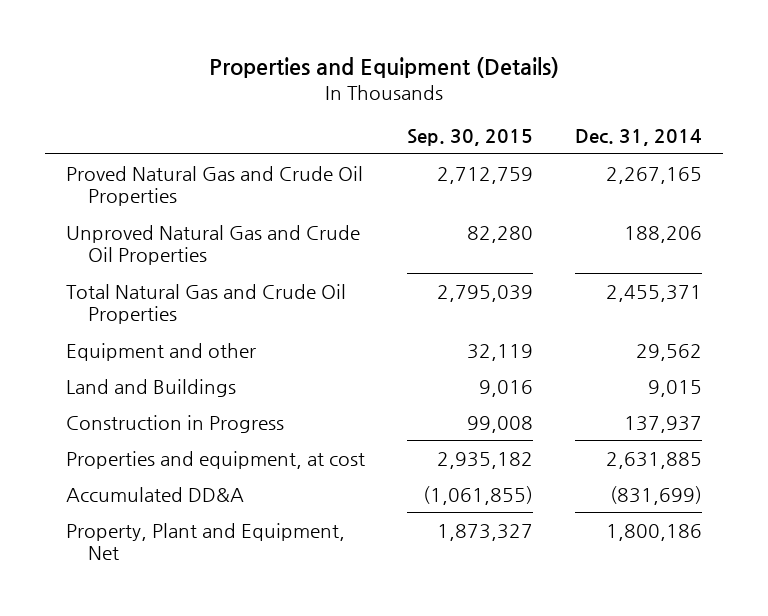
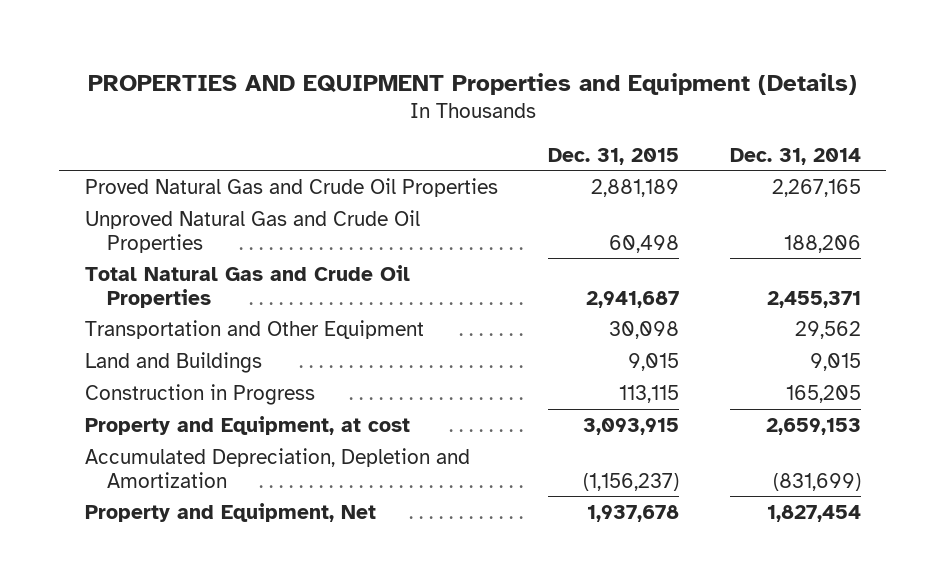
- Properties and Equipment (Details)
+ PROPERTIES AND EQUIPMENT Properties and Equipment (Details)
- | Sep. 30, 2015 | Dec. 31, 2014
+ | Dec. 31, 2015 | Dec. 31, 2014
- Equipment and other | 32,119 | 29,562
+ Transportation and Other Equipment | 30,098 | 29,562
- Construction in Progress | 99,008 | 137,937
- Properties and equipment, at cost | 2,935,182 | 2,631,885
- Accumulated DD&A | (1,061,855) | (831,699)
- Property, Plant and Equipment, Net | 1,873,327 | 1,800,186
+ Construction in Progress | 113,115 | 165,205
+ Property and Equipment, at cost | 3,093,915 | 2,659,153
+ Accumulated Depreciation, Depletion and Amortization | (1,156,237) | (831,699)
+ Property and Equipment, Net | 1,937,678 | 1,827,454

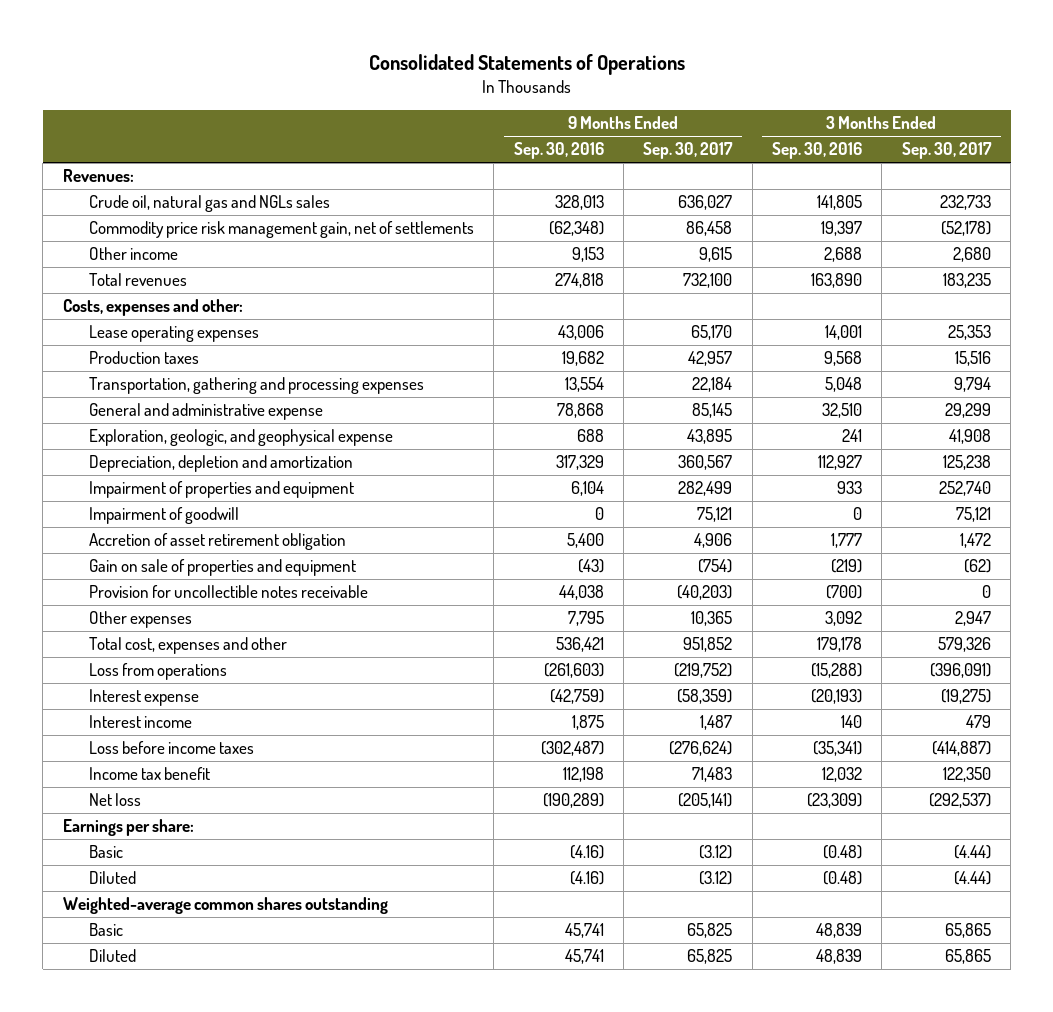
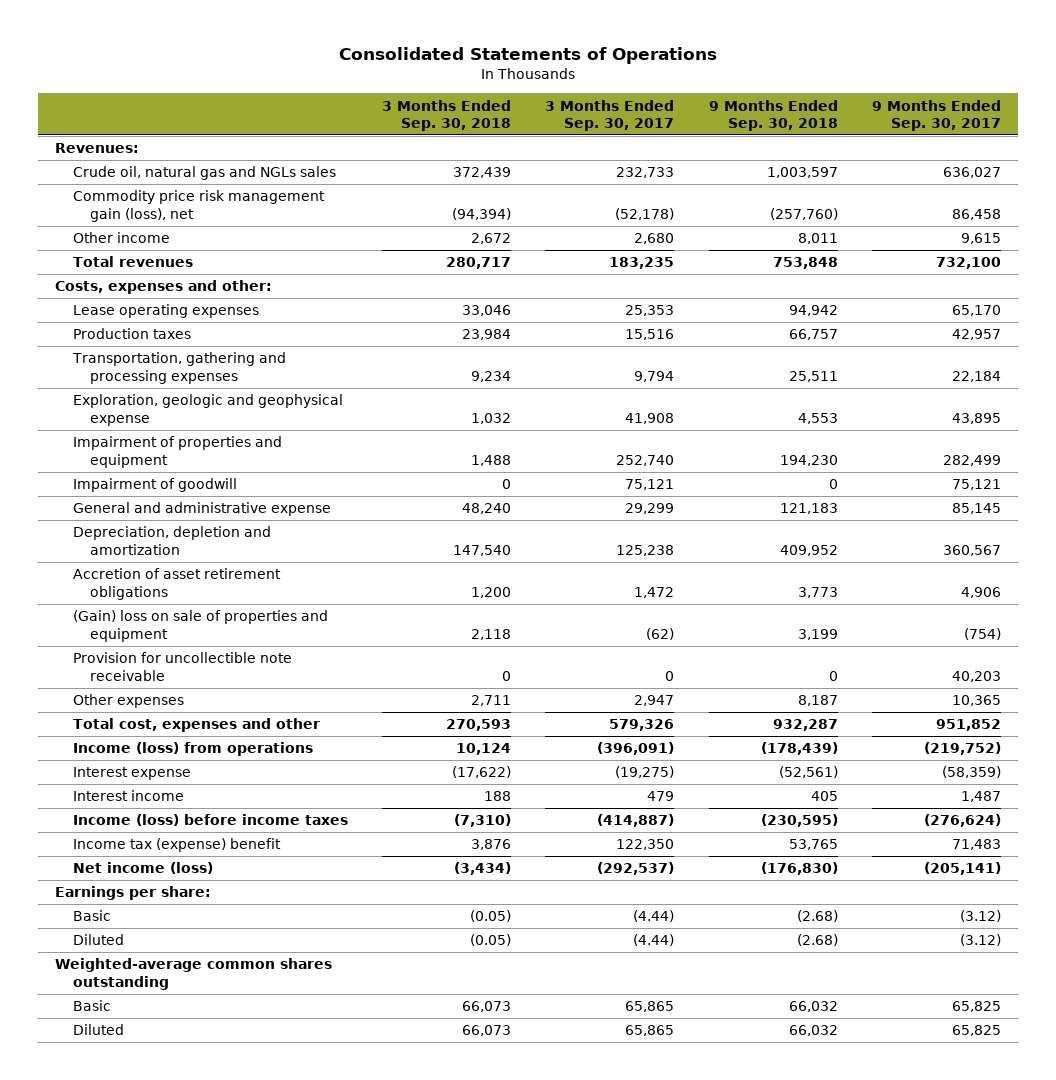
- | 9 Months Ended Sep. 30, 2016 | 9 Months Ended Sep. 30, 2017 | 3 Months Ended Sep. 30, 2016 | 3 Months Ended Sep. 30, 2017
+ | 3 Months Ended Sep. 30, 2018 | 3 Months Ended Sep. 30, 2017 | 9 Months Ended Sep. 30, 2018 | 9 Months Ended Sep. 30, 2017
- Commodity price risk management gain, net of settlements | (62,348) | 86,458 | 19,397 | (52,178)
+ Commodity price risk management gain (loss), net | (94,394) | (52,178) | (257,760) | 86,458
- Exploration, geologic, and geophysical expense | 688 | 43,895 | 241 | 41,908
+ Exploration, geologic and geophysical expense | 1,032 | 41,908 | 4,553 | 43,895
- Accretion of asset retirement obligation | 5,400 | 4,906 | 1,777 | 1,472
- Gain on sale of properties and equipment | (43) | (754) | (219) | (62)
- Provision for uncollectible notes receivable | 44,038 | (40,203) | (700) | 0
moved down: General and administrative expense | 48,240 | 29,299 | 121,183 | 85,145
moved down: Depreciation, depletion and amortization | 147,540 | 125,238 | 409,952 | 360,567
+ Accretion of asset retirement obligations | 1,200 | 1,472 | 3,773 | 4,906
+ (Gain) loss on sale of properties and equipment | 2,118 | (62) | 3,199 | (754)
+ Provision for uncollectible note receivable | 0 | 0 | 0 | 40,203
- Loss from operations | (261,603) | (219,752) | (15,288) | (396,091)
+ Income (loss) from operations | 10,124 | (396,091) | (178,439) | (219,752)
- Loss before income taxes | (302,487) | (276,624) | (35,341) | (414,887)
- Income tax benefit | 112,198 | 71,483 | 12,032 | 122,350
- Net loss | (190,289) | (205,141) | (23,309) | (292,537)
+ Income (loss) before income taxes | (7,310) | (414,887) | (230,595) | (276,624)
+ Income tax (expense) benefit | 3,876 | 122,350 | 53,765 | 71,483
+ Net income (loss) | (3,434) | (292,537) | (176,830) | (205,141)

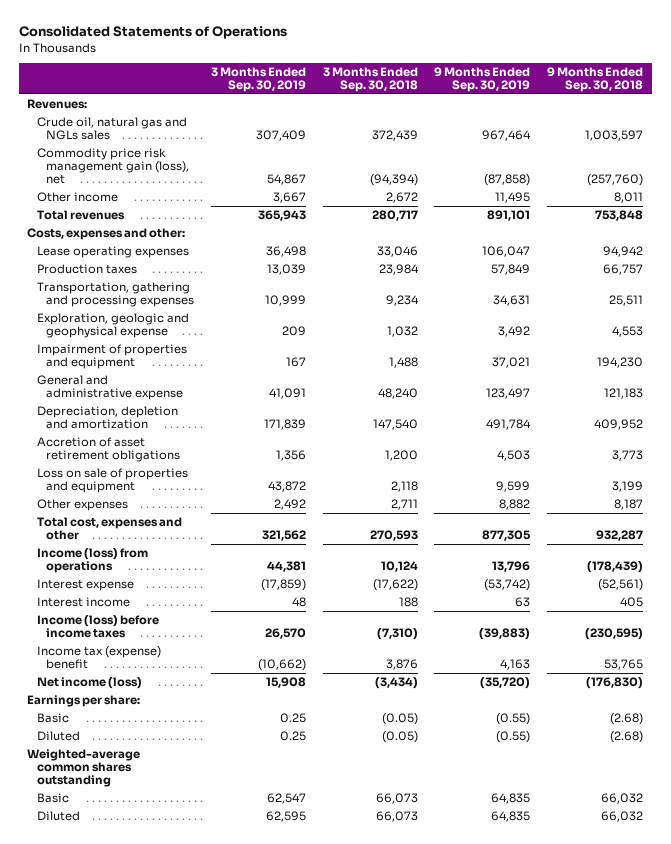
- | 3 Months Ended Sep. 30, 2018 | 3 Months Ended Sep. 30, 2017 | 9 Months Ended Sep. 30, 2018 | 9 Months Ended Sep. 30, 2017
+ | 3 Months Ended Sep. 30, 2019 | 3 Months Ended Sep. 30, 2018 | 9 Months Ended Sep. 30, 2019 | 9 Months Ended Sep. 30, 2018
- Impairment of goodwill | 0 | 75,121 | 0 | 75,121
- (Gain) loss on sale of properties and equipment | 2,118 | (62) | 3,199 | (754)
- Provision for uncollectible note receivable | 0 | 0 | 0 | 40,203
+ Loss on sale of properties and equipment | 43,872 | 2,118 | 9,599 | 3,199

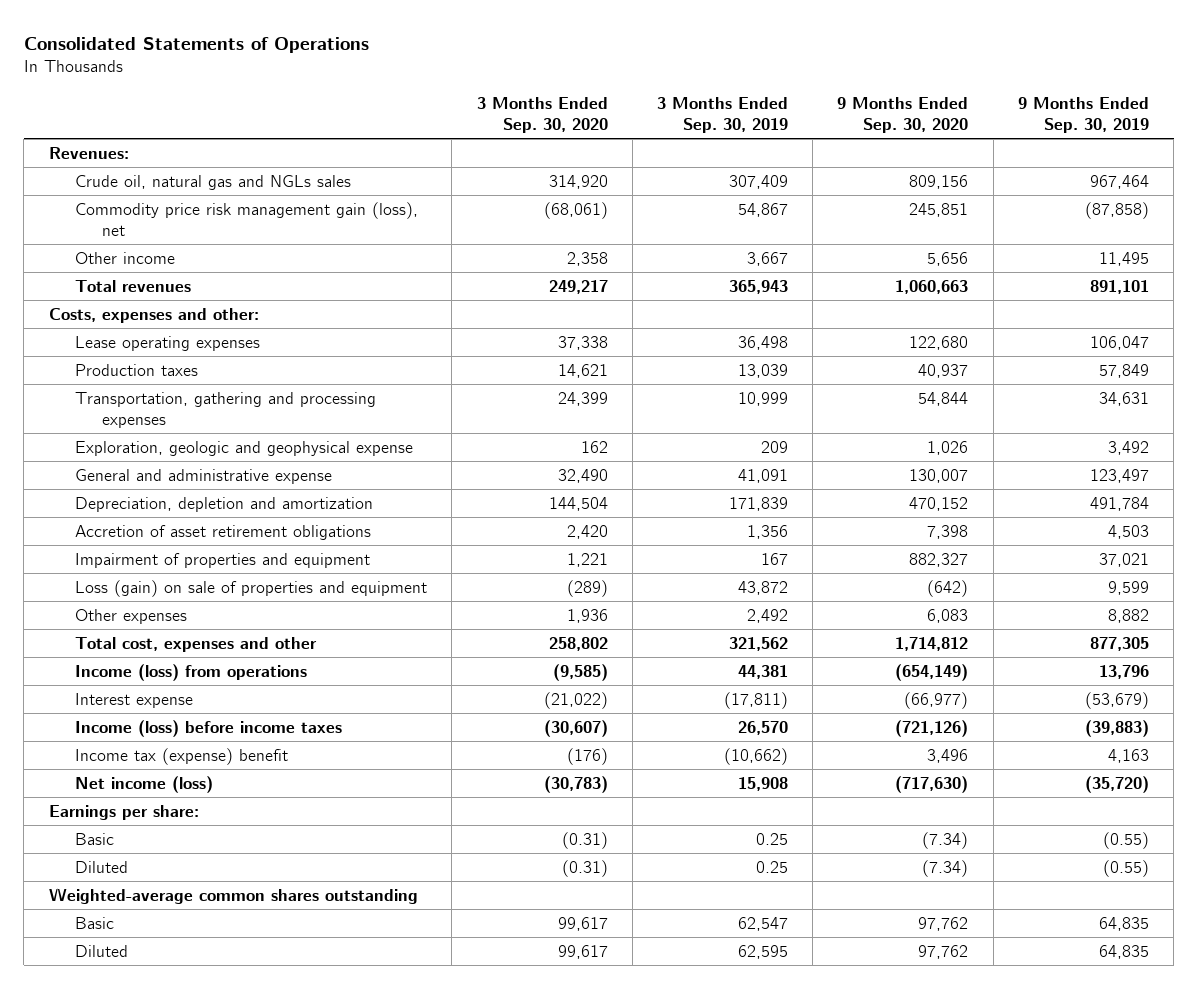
- | 3 Months Ended Sep. 30, 2019 | 3 Months Ended Sep. 30, 2018 | 9 Months Ended Sep. 30, 2019 | 9 Months Ended Sep. 30, 2018
+ | 3 Months Ended Sep. 30, 2020 | 3 Months Ended Sep. 30, 2019 | 9 Months Ended Sep. 30, 2020 | 9 Months Ended Sep. 30, 2019
- Loss on sale of properties and equipment | 43,872 | 2,118 | 9,599 | 3,199
moved down: Impairment of properties and equipment | 1,221 | 167 | 882,327 | 37,021
+ Loss (gain) on sale of properties and equipment | (289) | 43,872 | (642) | 9,599
- Interest expense | (17,859) | (17,622) | (53,742) | (52,561)
- Interest income | 48 | 188 | 63 | 405
+ Interest expense | (21,022) | (17,811) | (66,977) | (53,679)

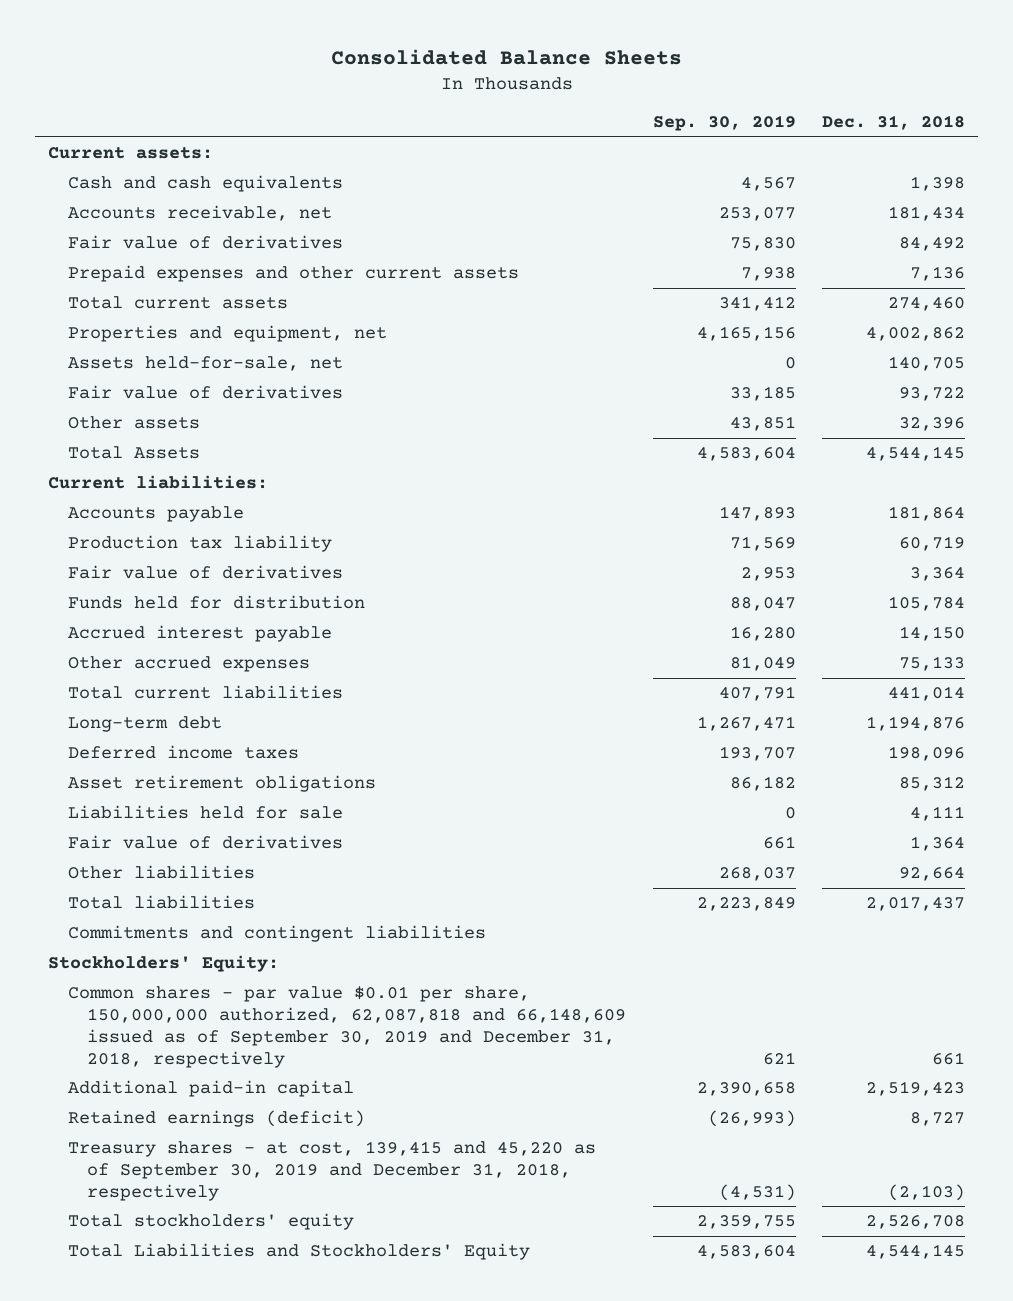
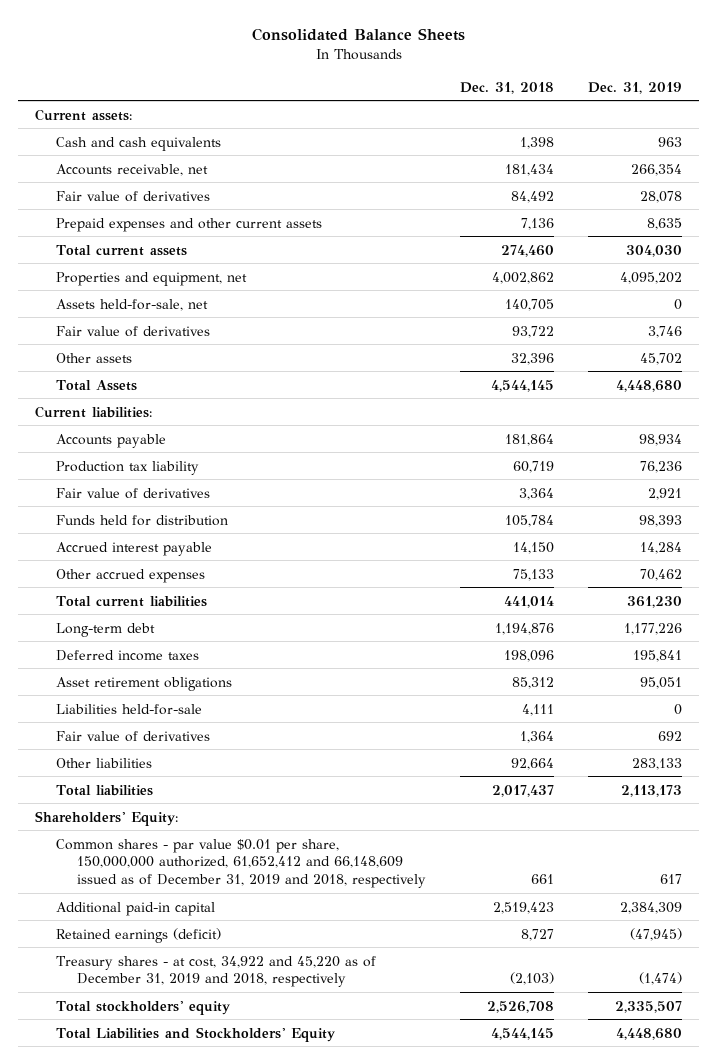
- | Sep. 30, 2019 | Dec. 31, 2018
+ | Dec. 31, 2018 | Dec. 31, 2019
- Liabilities held for sale | 0 | 4,111
+ Liabilities held-for-sale | 4,111 | 0
- Commitments and contingent liabilities
- Stockholders' Equity:
- Common shares - par value $0.01 per share, 150,000,000 authorized, 62,087,818 and 66,148,609 issued as of September 30, 2019 and December 31, 2018, respectively | 621 | 661
+ Shareholders' Equity:
+ Common shares - par value $0.01 per share, 150,000,000 authorized, 61,652,412 and 66,148,609 issued as of December 31, 2019 and 2018, respectively | 661 | 617
- Treasury shares - at cost, 139,415 and 45,220 as of September 30, 2019 and December 31, 2018, respectively | (4,531) | (2,103)
+ Treasury shares - at cost, 34,922 and 45,220 as of December 31, 2019 and 2018, respectively | (2,103) | (1,474)

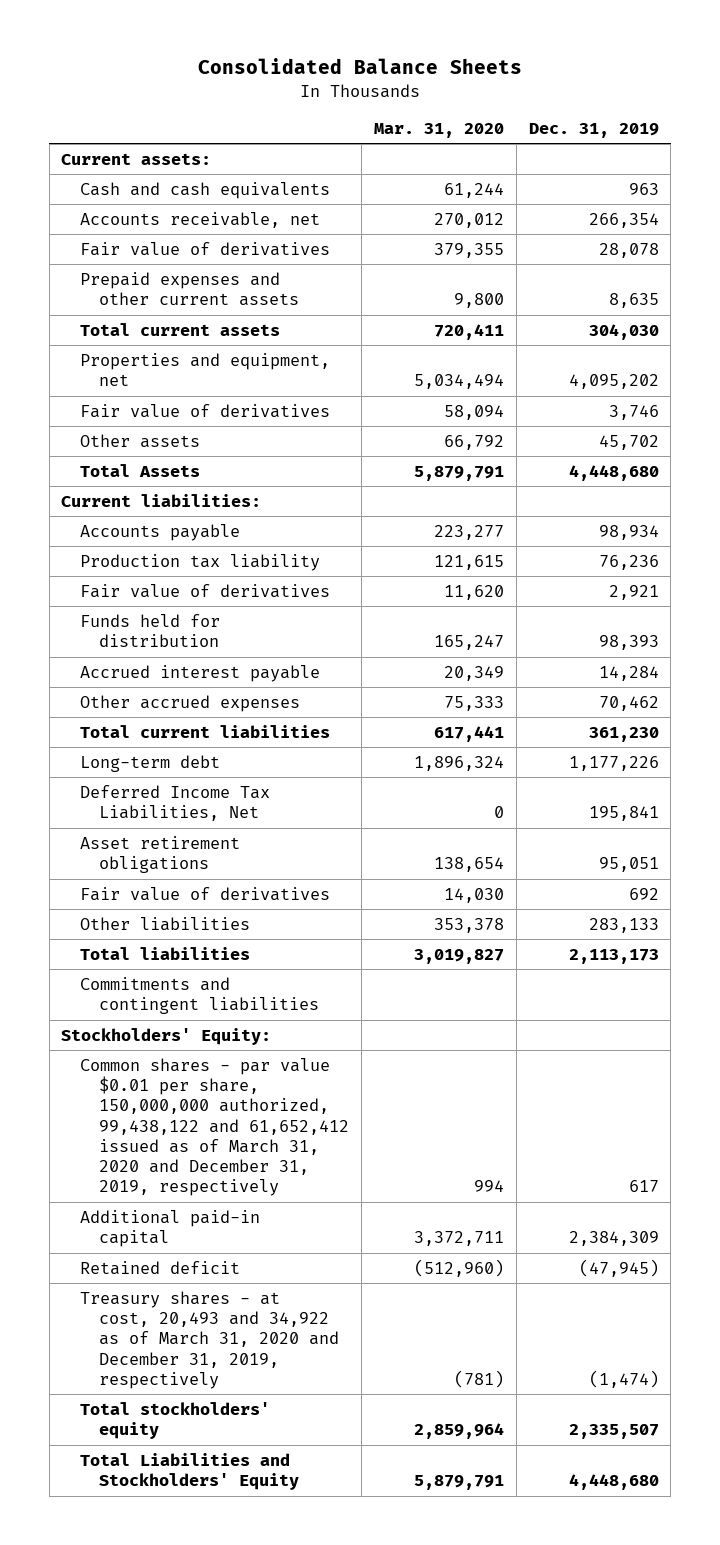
- | Dec. 31, 2018 | Dec. 31, 2019
+ | Mar. 31, 2020 | Dec. 31, 2019
- Assets held-for-sale, net | 140,705 | 0
- Deferred income taxes | 198,096 | 195,841
+ Deferred Income Tax Liabilities, Net | 0 | 195,841
- Liabilities held-for-sale | 4,111 | 0
- Shareholders' Equity:
- Common shares - par value $0.01 per share, 150,000,000 authorized, 61,652,412 and 66,148,609 issued as of December 31, 2019 and 2018, respectively | 661 | 617
+ Commitments and contingent liabilities
+ Stockholders' Equity:
+ Common shares - par value $0.01 per share, 150,000,000 authorized, 99,438,122 and 61,652,412 issued as of March 31, 2020 and December 31, 2019, respectively | 994 | 617
- Retained earnings (deficit) | 8,727 | (47,945)
- Treasury shares - at cost, 34,922 and 45,220 as of December 31, 2019 and 2018, respectively | (2,103) | (1,474)
+ Retained deficit | (512,960) | (47,945)
+ Treasury shares - at cost, 20,493 and 34,922 as of March 31, 2020 and December 31, 2019, respectively | (781) | (1,474)

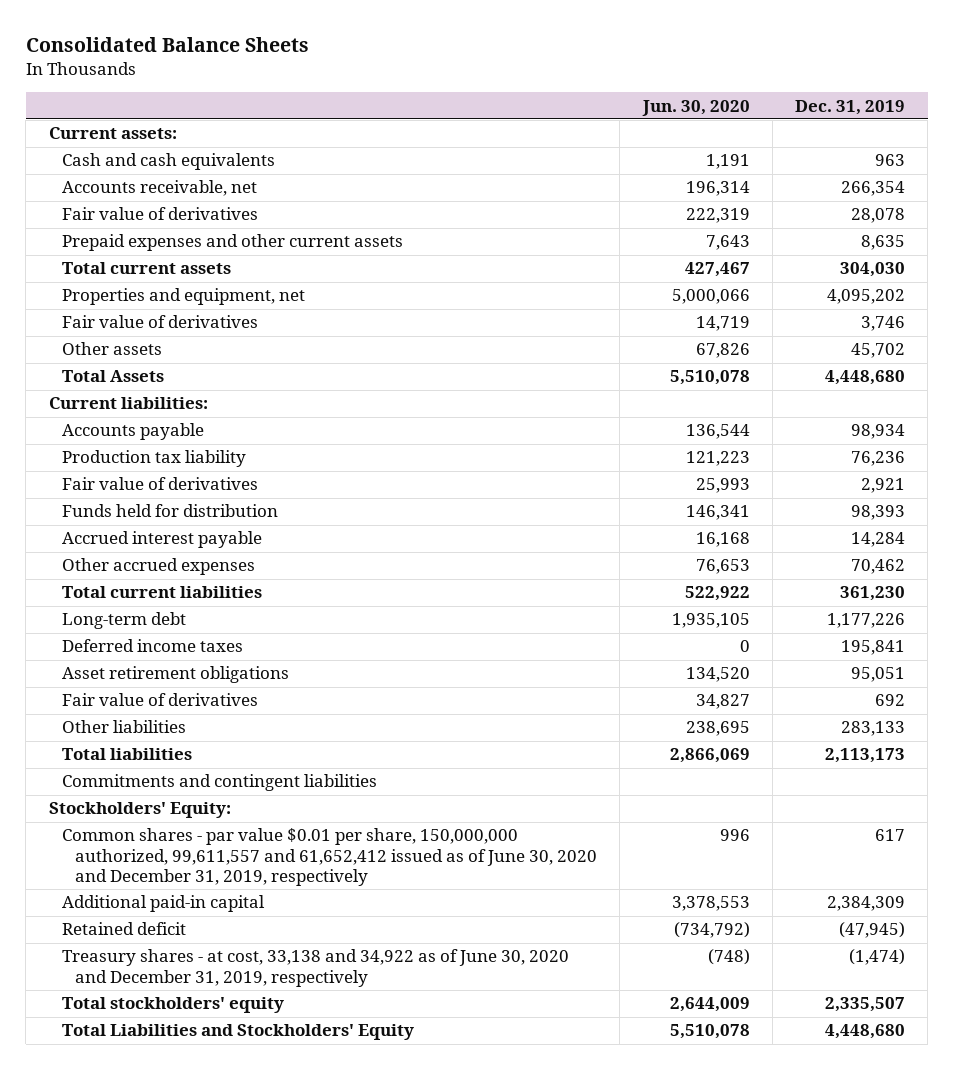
- | Mar. 31, 2020 | Dec. 31, 2019
+ | Jun. 30, 2020 | Dec. 31, 2019
- Deferred Income Tax Liabilities, Net | 0 | 195,841
+ Deferred income taxes | 0 | 195,841
- Common shares - par value $0.01 per share, 150,000,000 authorized, 99,438,122 and 61,652,412 issued as of March 31, 2020 and December 31, 2019, respectively | 994 | 617
+ Common shares - par value $0.01 per share, 150,000,000 authorized, 99,611,557 and 61,652,412 issued as of June 30, 2020 and December 31, 2019, respectively | 996 | 617
- Treasury shares - at cost, 20,493 and 34,922 as of March 31, 2020 and December 31, 2019, respectively | (781) | (1,474)
+ Treasury shares - at cost, 33,138 and 34,922 as of June 30, 2020 and December 31, 2019, respectively | (748) | (1,474)

